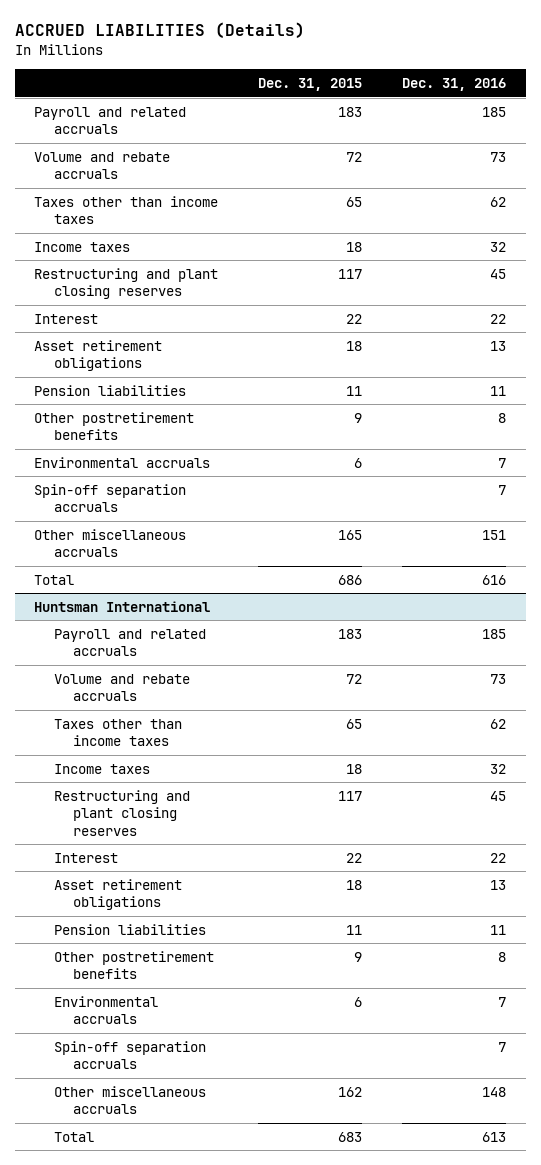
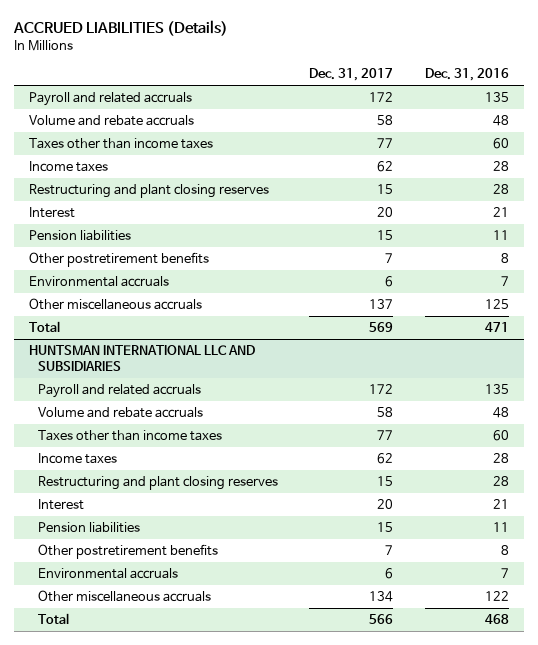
- | Dec. 31, 2015 | Dec. 31, 2016
+ | Dec. 31, 2017 | Dec. 31, 2016
- Payroll and related accruals | 183 | 185
- Volume and rebate accruals | 72 | 73
- Taxes other than income taxes | 65 | 62
- Income taxes | 18 | 32
- Restructuring and plant closing reserves | 117 | 45
- Interest | 22 | 22
- Asset retirement obligations | 18 | 13
+ Payroll and related accruals | 172 | 135
+ Volume and rebate accruals | 58 | 48
+ Taxes other than income taxes | 77 | 60
+ Income taxes | 62 | 28
+ Restructuring and plant closing reserves | 15 | 28
+ Interest | 20 | 21
- Spin-off separation accruals | | 7
- Other miscellaneous accruals | 165 | 151
- Total | 686 | 616
- Huntsman International
- Payroll and related accruals | 183 | 185
- Volume and rebate accruals | 72 | 73
- Taxes other than income taxes | 65 | 62
- Income taxes | 18 | 32
- Restructuring and plant closing reserves | 117 | 45
- Interest | 22 | 22
- Asset retirement obligations | 18 | 13
+ Other miscellaneous accruals | 137 | 125
+ Total | 569 | 471
+ HUNTSMAN INTERNATIONAL LLC AND SUBSIDIARIES
+ Payroll and related accruals | 172 | 135
+ Volume and rebate accruals | 58 | 48
+ Taxes other than income taxes | 77 | 60
+ Income taxes | 62 | 28
+ Restructuring and plant closing reserves | 15 | 28
+ Interest | 20 | 21
- Spin-off separation accruals | | 7
- Other miscellaneous accruals | 162 | 148
- Total | 683 | 613
+ Other miscellaneous accruals | 134 | 122
+ Total | 566 | 468

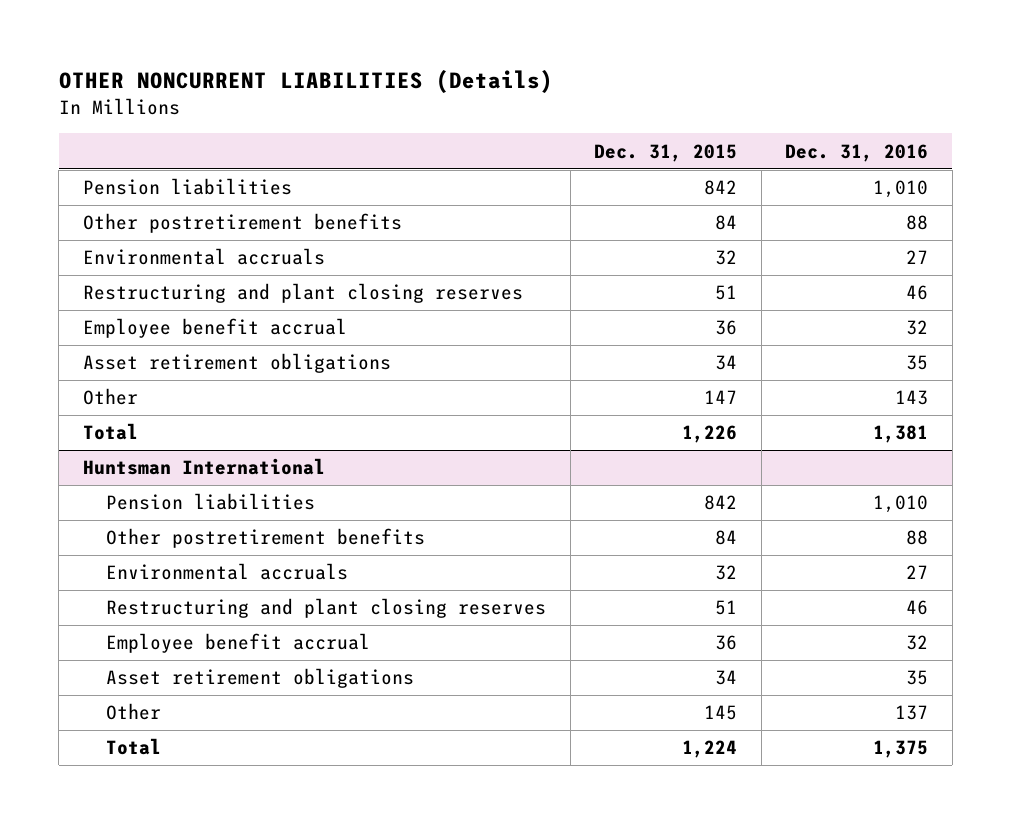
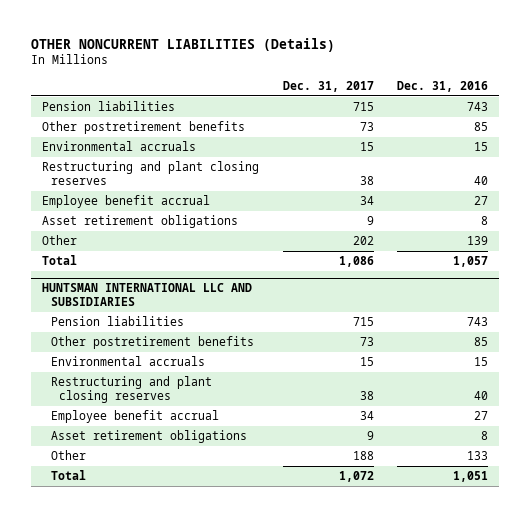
- | Dec. 31, 2015 | Dec. 31, 2016
+ | Dec. 31, 2017 | Dec. 31, 2016
- Pension liabilities | 842 | 1,010
- Other postretirement benefits | 84 | 88
- Environmental accruals | 32 | 27
- Restructuring and plant closing reserves | 51 | 46
- Employee benefit accrual | 36 | 32
- Asset retirement obligations | 34 | 35
- Other | 147 | 143
- Total | 1,226 | 1,381
- Huntsman International
- Pension liabilities | 842 | 1,010
- Other postretirement benefits | 84 | 88
- Environmental accruals | 32 | 27
- Restructuring and plant closing reserves | 51 | 46
- Employee benefit accrual | 36 | 32
- Asset retirement obligations | 34 | 35
- Other | 145 | 137
- Total | 1,224 | 1,375
+ Pension liabilities | 715 | 743
+ Other postretirement benefits | 73 | 85
+ Environmental accruals | 15 | 15
+ Restructuring and plant closing reserves | 38 | 40
+ Employee benefit accrual | 34 | 27
+ Asset retirement obligations | 9 | 8
+ Other | 202 | 139
+ Total | 1,086 | 1,057
+ HUNTSMAN INTERNATIONAL LLC AND SUBSIDIARIES
+ Pension liabilities | 715 | 743
+ Other postretirement benefits | 73 | 85
+ Environmental accruals | 15 | 15
+ Restructuring and plant closing reserves | 38 | 40
+ Employee benefit accrual | 34 | 27
+ Asset retirement obligations | 9 | 8
+ Other | 188 | 133
+ Total | 1,072 | 1,051

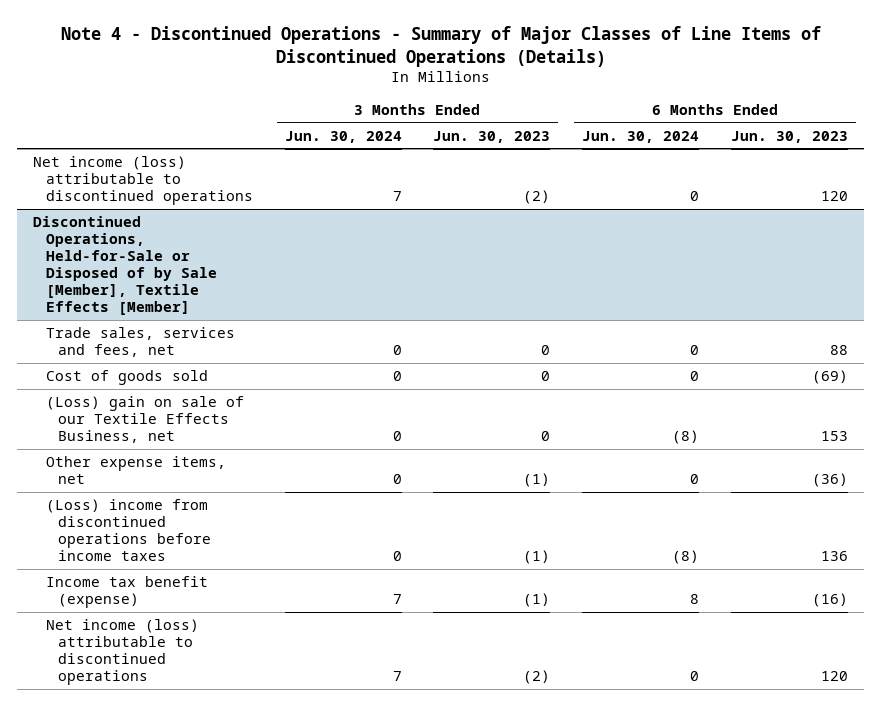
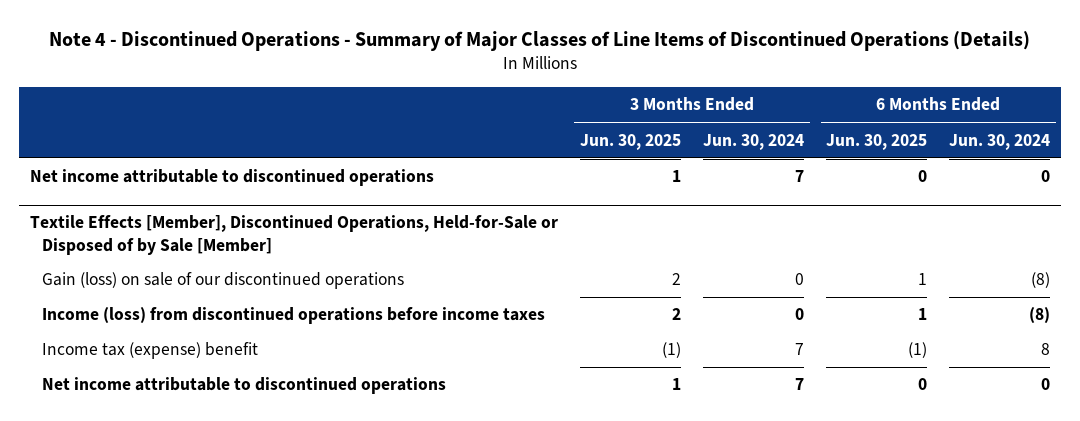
- | 3 Months Ended Jun. 30, 2024 | 3 Months Ended Jun. 30, 2023 | 6 Months Ended Jun. 30, 2024 | 6 Months Ended Jun. 30, 2023
+ | 3 Months Ended Jun. 30, 2025 | 3 Months Ended Jun. 30, 2024 | 6 Months Ended Jun. 30, 2025 | 6 Months Ended Jun. 30, 2024
- Net income (loss) attributable to discontinued operations | 7 | (2) | 0 | 120
- Discontinued Operations, Held-for-Sale or Disposed of by Sale [Member], Textile Effects [Member]
- Trade sales, services and fees, net | 0 | 0 | 0 | 88
- Cost of goods sold | 0 | 0 | 0 | (69)
- (Loss) gain on sale of our Textile Effects Business, net | 0 | 0 | (8) | 153
- Other expense items, net | 0 | (1) | 0 | (36)
- (Loss) income from discontinued operations before income taxes | 0 | (1) | (8) | 136
- Income tax benefit (expense) | 7 | (1) | 8 | (16)
- Net income (loss) attributable to discontinued operations | 7 | (2) | 0 | 120
+ Net income attributable to discontinued operations | 1 | 7 | 0 | 0
+ Textile Effects [Member], Discontinued Operations, Held-for-Sale or Disposed of by Sale [Member]
+ Gain (loss) on sale of our discontinued operations | 2 | 0 | 1 | (8)
+ Income (loss) from discontinued operations before income taxes | 2 | 0 | 1 | (8)
+ Income tax (expense) benefit | (1) | 7 | (1) | 8
+ Net income attributable to discontinued operations | 1 | 7 | 0 | 0

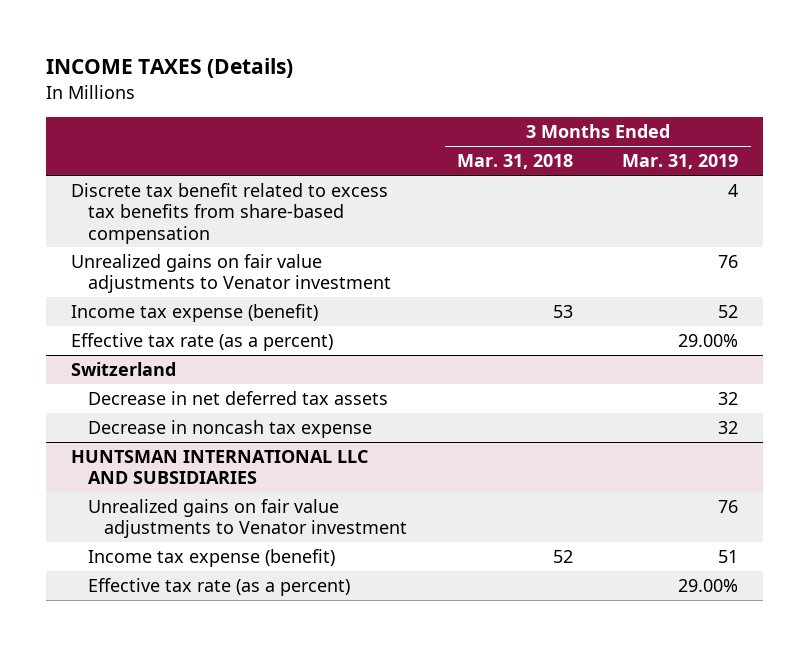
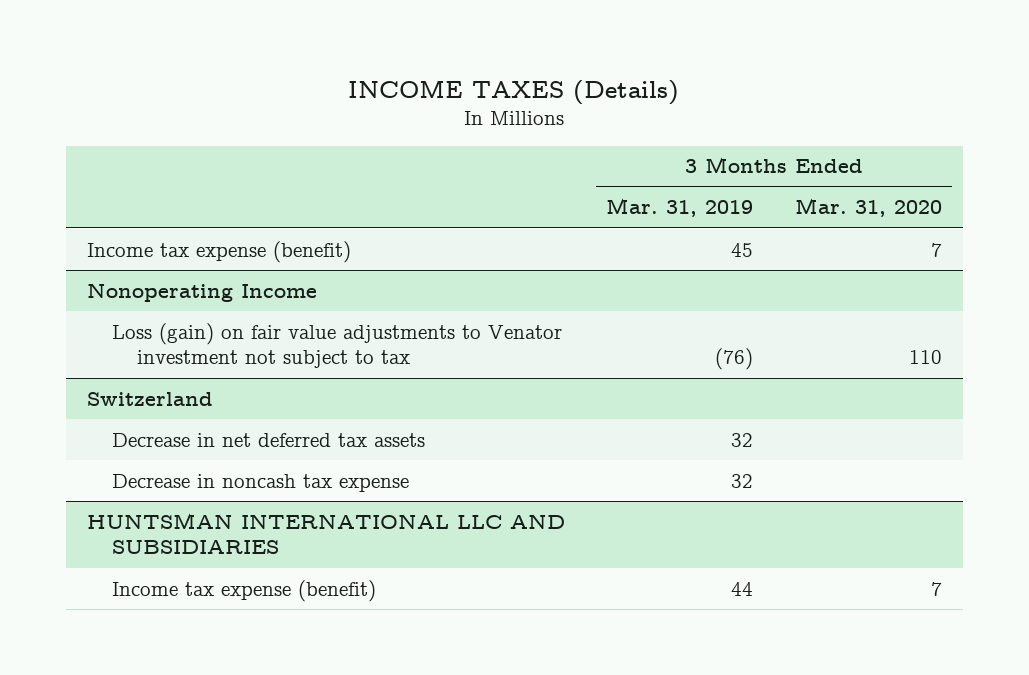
- | 3 Months Ended Mar. 31, 2018 | 3 Months Ended Mar. 31, 2019
+ | 3 Months Ended Mar. 31, 2019 | 3 Months Ended Mar. 31, 2020
- Discrete tax benefit related to excess tax benefits from share-based compensation | | 4
- Unrealized gains on fair value adjustments to Venator investment | | 76
- Income tax expense (benefit) | 53 | 52
- Effective tax rate (as a percent) | | 29.00%
+ Income tax expense (benefit) | 45 | 7
+ Nonoperating Income
+ Loss (gain) on fair value adjustments to Venator investment not subject to tax | (76) | 110
@ HUNTSMAN INTERNATIONAL LLC AND SUBSIDIARIES
- Unrealized gains on fair value adjustments to Venator investment | | 76
- Income tax expense (benefit) | 52 | 51
- Effective tax rate (as a percent) | | 29.00%
+ Income tax expense (benefit) | 44 | 7

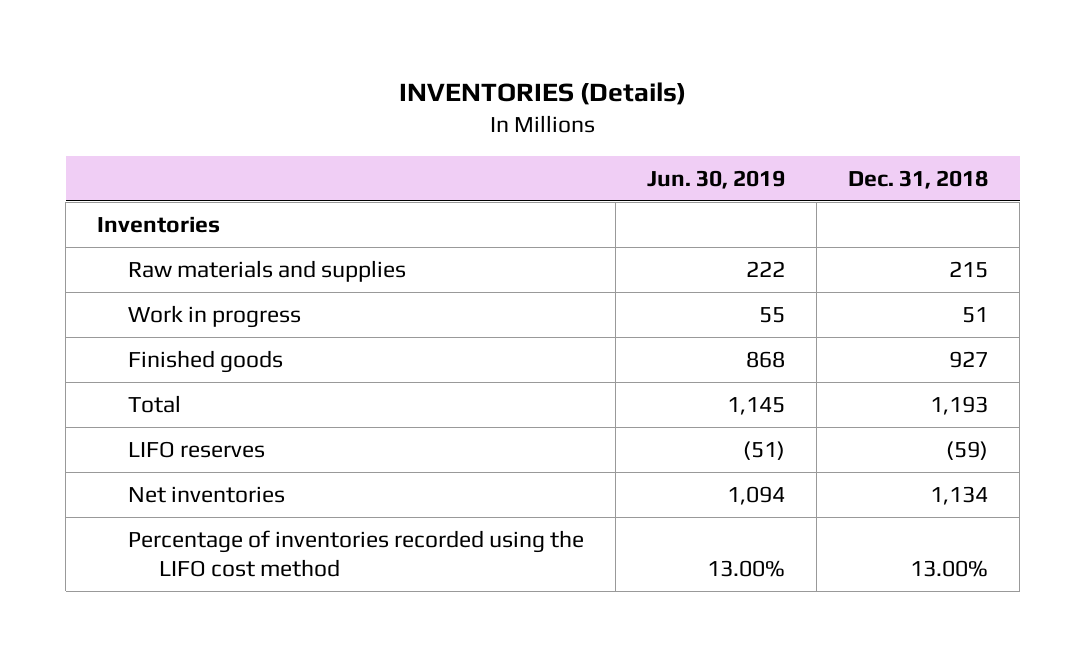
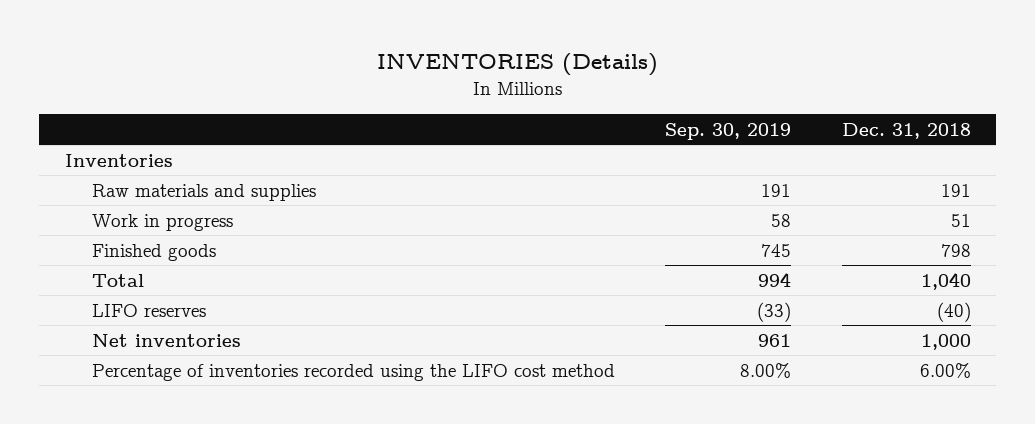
- | Jun. 30, 2019 | Dec. 31, 2018
+ | Sep. 30, 2019 | Dec. 31, 2018
- Raw materials and supplies | 222 | 215
+ Raw materials and supplies | 191 | 191
- Finished goods | 868 | 927
- Total | 1,145 | 1,193
- LIFO reserves | (51) | (59)
- Net inventories | 1,094 | 1,134
- Percentage of inventories recorded using the LIFO cost method | 13.00% | 13.00%
+ Finished goods | 745 | 798
+ Total | 994 | 1,040
+ LIFO reserves | (33) | (40)
+ Net inventories | 961 | 1,000
+ Percentage of inventories recorded using the LIFO cost method | 8.00% | 6.00%

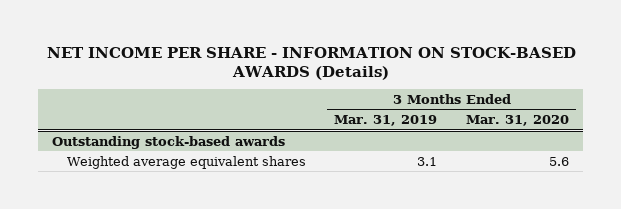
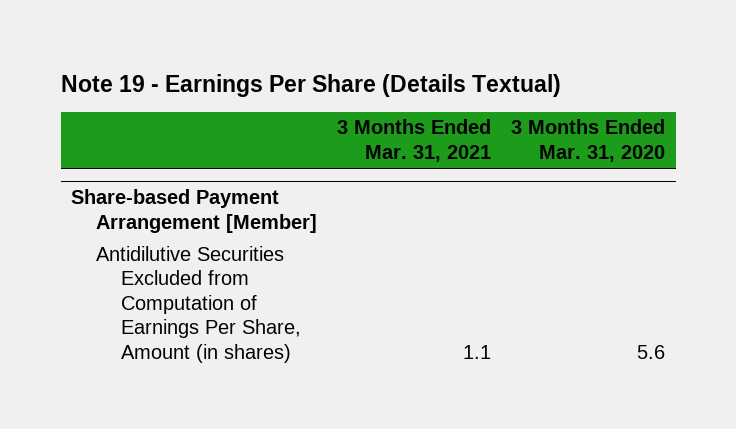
- NET INCOME PER SHARE - INFORMATION ON STOCK-BASED AWARDS (Details)
+ Note 19 - Earnings Per Share (Details Textual)
- | 3 Months Ended Mar. 31, 2019 | 3 Months Ended Mar. 31, 2020
+ | 3 Months Ended Mar. 31, 2021 | 3 Months Ended Mar. 31, 2020
- Outstanding stock-based awards
- Weighted average equivalent shares | 3.1 | 5.6
+ Share-based Payment Arrangement [Member]
+ Antidilutive Securities Excluded from Computation of Earnings Per Share, Amount (in shares) | 1.1 | 5.6

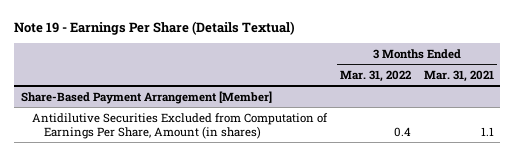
- | 3 Months Ended Mar. 31, 2021 | 3 Months Ended Mar. 31, 2020
+ | 3 Months Ended Mar. 31, 2022 | 3 Months Ended Mar. 31, 2021
- Share-based Payment Arrangement [Member]
+ Share-Based Payment Arrangement [Member]

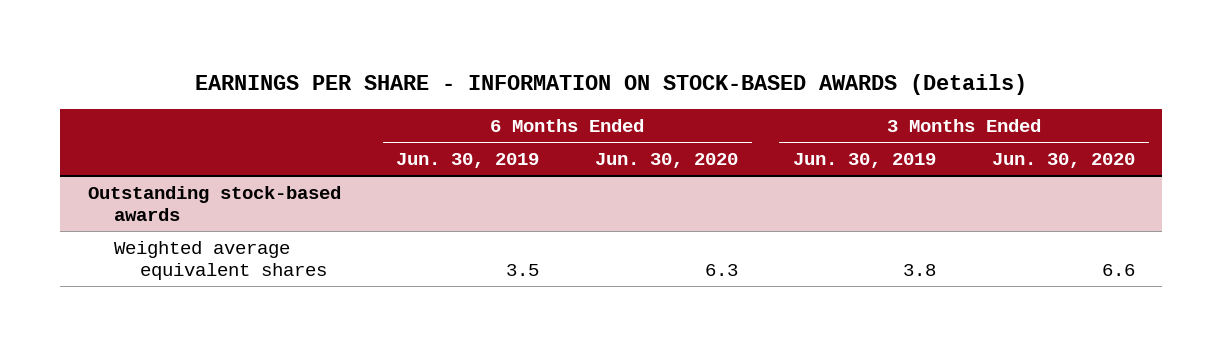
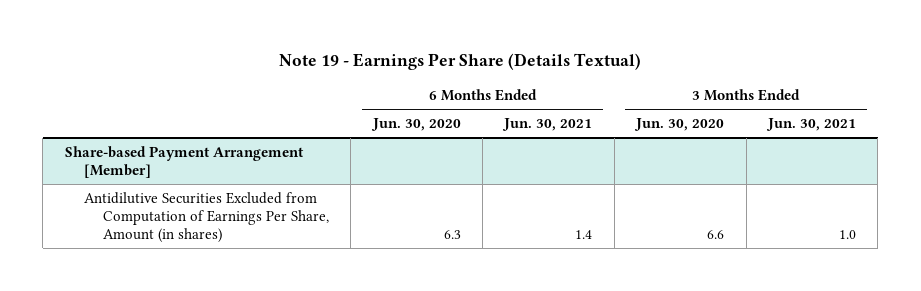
- EARNINGS PER SHARE - INFORMATION ON STOCK-BASED AWARDS (Details)
+ Note 19 - Earnings Per Share (Details Textual)
- | 6 Months Ended Jun. 30, 2019 | 6 Months Ended Jun. 30, 2020 | 3 Months Ended Jun. 30, 2019 | 3 Months Ended Jun. 30, 2020
+ | 6 Months Ended Jun. 30, 2020 | 6 Months Ended Jun. 30, 2021 | 3 Months Ended Jun. 30, 2020 | 3 Months Ended Jun. 30, 2021
- Outstanding stock-based awards
- Weighted average equivalent shares | 3.5 | 6.3 | 3.8 | 6.6
+ Share-based Payment Arrangement [Member]
+ Antidilutive Securities Excluded from Computation of Earnings Per Share, Amount (in shares) | 6.3 | 1.4 | 6.6 | 1.0

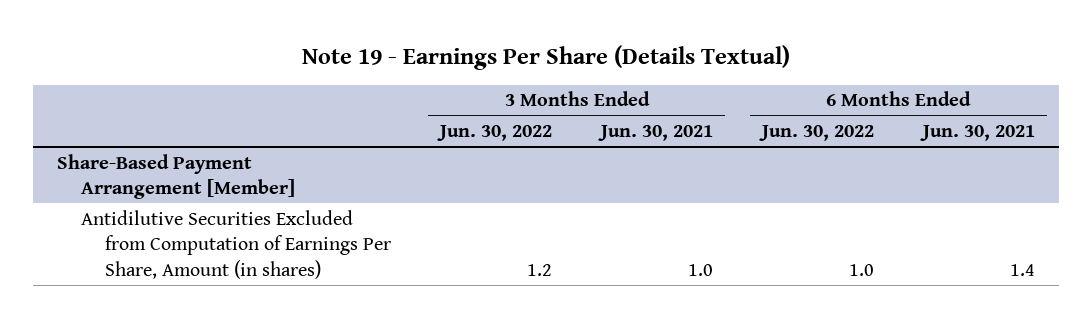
- | 6 Months Ended Jun. 30, 2020 | 6 Months Ended Jun. 30, 2021 | 3 Months Ended Jun. 30, 2020 | 3 Months Ended Jun. 30, 2021
+ | 3 Months Ended Jun. 30, 2022 | 3 Months Ended Jun. 30, 2021 | 6 Months Ended Jun. 30, 2022 | 6 Months Ended Jun. 30, 2021
- Share-based Payment Arrangement [Member]
+ Share-Based Payment Arrangement [Member]

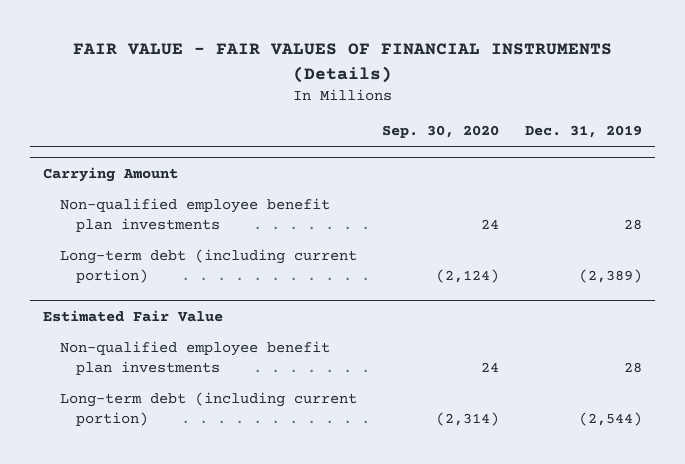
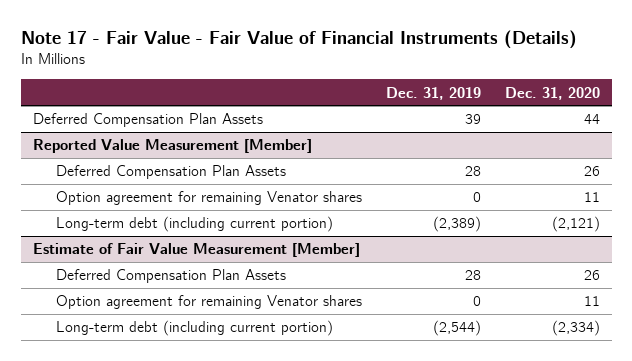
- FAIR VALUE - FAIR VALUES OF FINANCIAL INSTRUMENTS (Details)
+ Note 17 - Fair Value - Fair Value of Financial Instruments (Details)
- | Sep. 30, 2020 | Dec. 31, 2019
+ | Dec. 31, 2019 | Dec. 31, 2020
- Carrying Amount
- Non-qualified employee benefit plan investments | 24 | 28
+ Deferred Compensation Plan Assets | 39 | 44
+ Reported Value Measurement [Member]
+ Deferred Compensation Plan Assets | 28 | 26
+ Option agreement for remaining Venator shares | 0 | 11
- Estimated Fair Value
- Non-qualified employee benefit plan investments | 24 | 28
+ Estimate of Fair Value Measurement [Member]
+ Deferred Compensation Plan Assets | 28 | 26
+ Option agreement for remaining Venator shares | 0 | 11

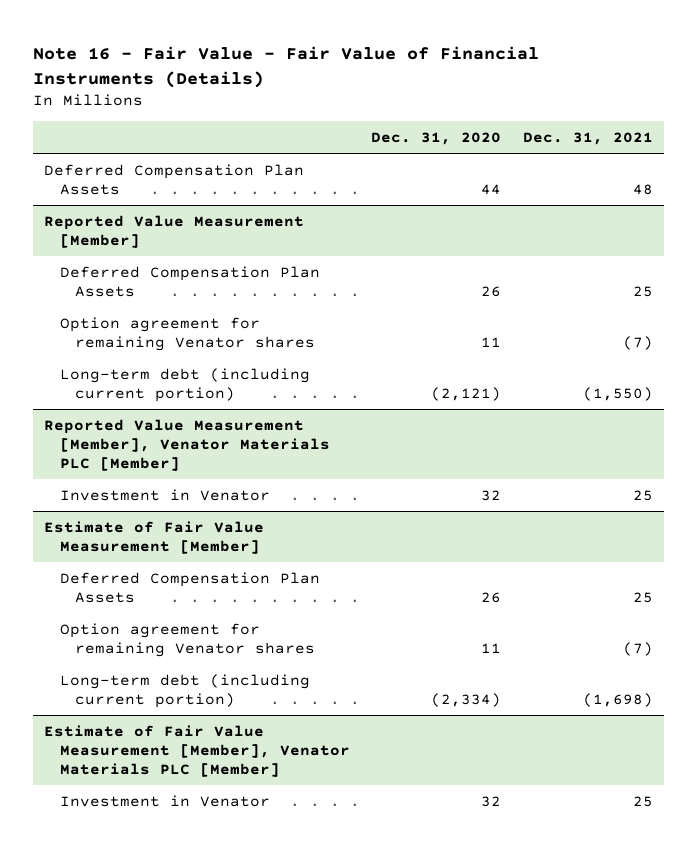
- Note 17 - Fair Value - Fair Value of Financial Instruments (Details)
+ Note 16 - Fair Value - Fair Value of Financial Instruments (Details)
- | Dec. 31, 2019 | Dec. 31, 2020
+ | Dec. 31, 2020 | Dec. 31, 2021
+ Reported Value Measurement [Member], Venator Materials PLC [Member]
+ Investment in Venator | 32 | 25
+ Estimate of Fair Value Measurement [Member], Venator Materials PLC [Member]
+ Investment in Venator | 32 | 25

